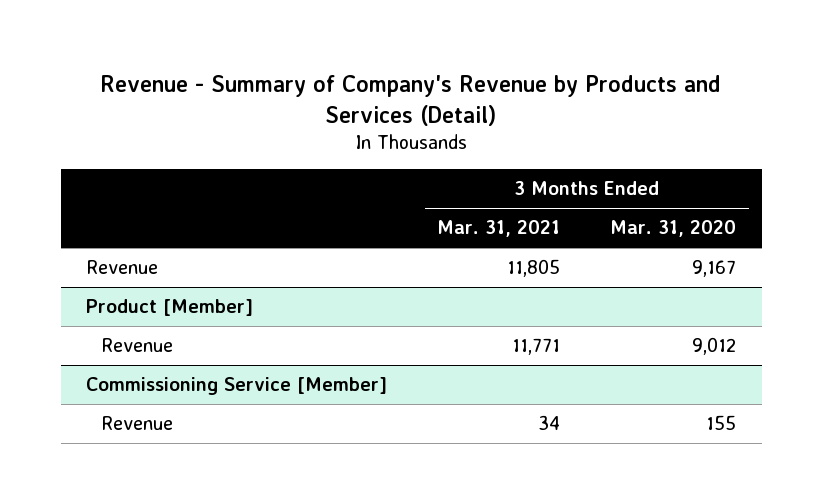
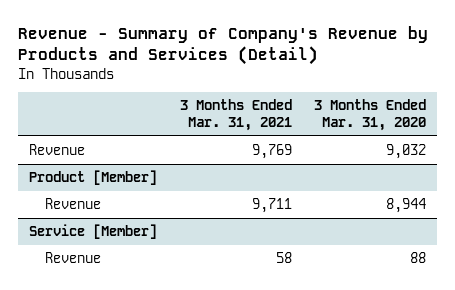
- Revenue | 11,805 | 9,167
+ Revenue | 9,769 | 9,032
@ Product [Member]
- Revenue | 11,771 | 9,012
- Commissioning Service [Member]
- Revenue | 34 | 155
@ Product [Member]
+ Revenue | 9,711 | 8,944
+ Service [Member]
+ Revenue | 58 | 88

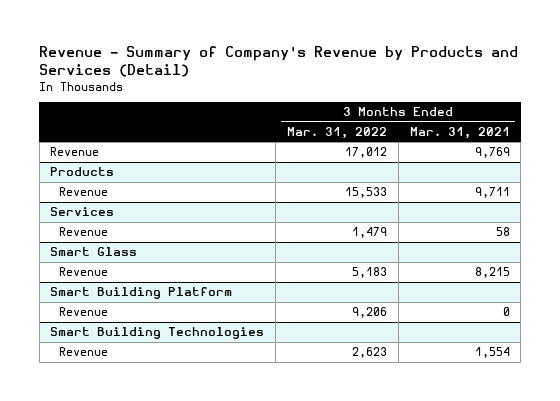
- | 3 Months Ended Mar. 31, 2021 | 3 Months Ended Mar. 31, 2020
+ | 3 Months Ended Mar. 31, 2022 | 3 Months Ended Mar. 31, 2021
- Product [Member]
+ Products
- Service [Member]
+ Services
+ Smart Glass
+ Revenue | 5,183 | 8,215
+ Smart Building Platform
+ Revenue | 9,206 | 0
+ Smart Building Technologies
+ Revenue | 2,623 | 1,554

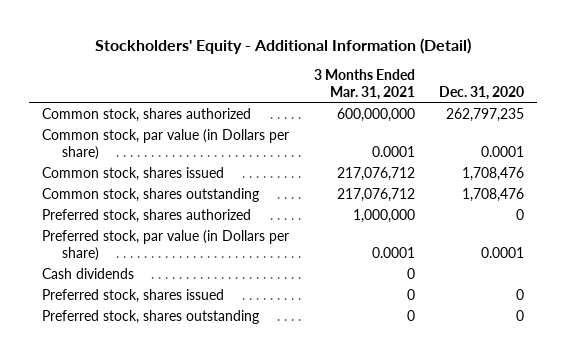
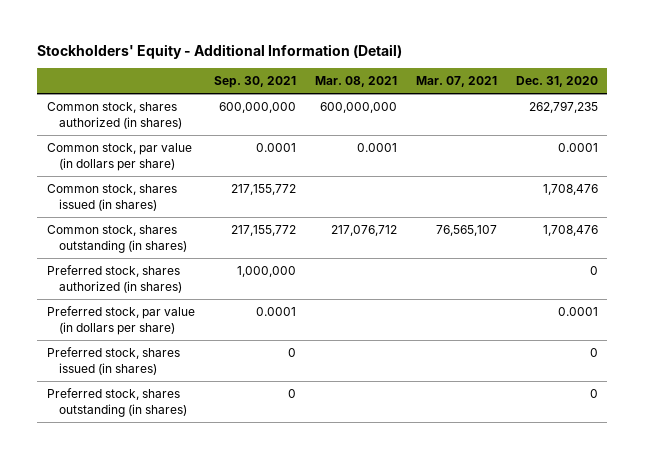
- | 3 Months Ended Mar. 31, 2021 | Dec. 31, 2020
+ | Sep. 30, 2021 | Mar. 08, 2021 | Mar. 07, 2021 | Dec. 31, 2020
- Common stock, shares authorized | 600,000,000 | 262,797,235
- Common stock, par value (in Dollars per share) | 0.0001 | 0.0001
- Common stock, shares issued | 217,076,712 | 1,708,476
- Common stock, shares outstanding | 217,076,712 | 1,708,476
- Preferred stock, shares authorized | 1,000,000 | 0
- Preferred stock, par value (in Dollars per share) | 0.0001 | 0.0001
- Cash dividends | 0 |
- Preferred stock, shares issued | 0 | 0
- Preferred stock, shares outstanding | 0 | 0
+ Common stock, shares authorized (in shares) | 600,000,000 | 600,000,000 | | 262,797,235
+ Common stock, par value (in dollars per share) | 0.0001 | 0.0001 | | 0.0001
+ Common stock, shares issued (in shares) | 217,155,772 | | | 1,708,476
+ Common stock, shares outstanding (in shares) | 217,155,772 | 217,076,712 | 76,565,107 | 1,708,476
+ Preferred stock, shares authorized (in shares) | 1,000,000 | | | 0
+ Preferred stock, par value (in dollars per share) | 0.0001 | | | 0.0001
+ Preferred stock, shares issued (in shares) | 0 | | | 0
+ Preferred stock, shares outstanding (in shares) | 0 | | | 0

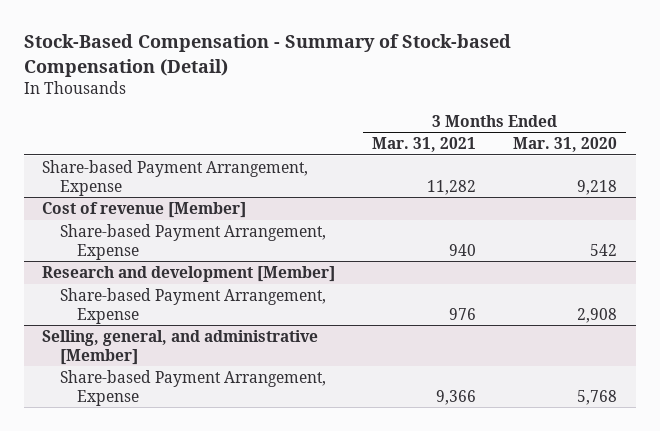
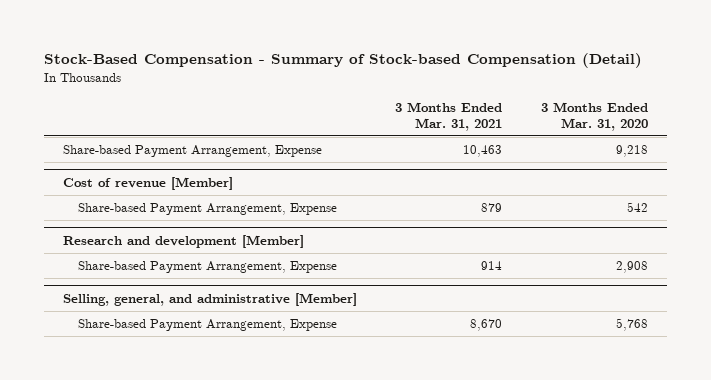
- Share-based Payment Arrangement, Expense | 11,282 | 9,218
+ Share-based Payment Arrangement, Expense | 10,463 | 9,218
@ Cost of revenue [Member]
- Share-based Payment Arrangement, Expense | 940 | 542
+ Share-based Payment Arrangement, Expense | 879 | 542
@ Research and development [Member]
- Share-based Payment Arrangement, Expense | 976 | 2,908
+ Share-based Payment Arrangement, Expense | 914 | 2,908
@ Selling, general, and administrative [Member]
- Share-based Payment Arrangement, Expense | 9,366 | 5,768
+ Share-based Payment Arrangement, Expense | 8,670 | 5,768

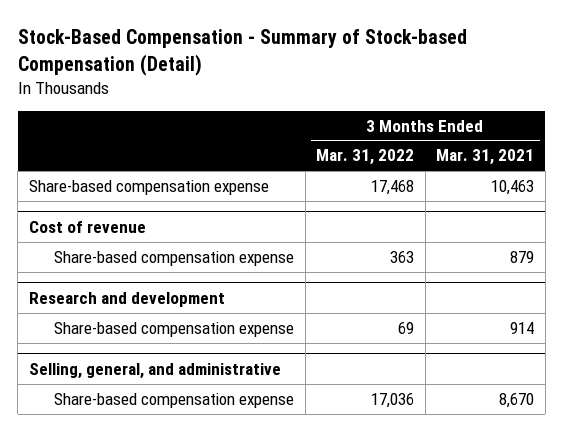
- | 3 Months Ended Mar. 31, 2021 | 3 Months Ended Mar. 31, 2020
+ | 3 Months Ended Mar. 31, 2022 | 3 Months Ended Mar. 31, 2021
- Share-based Payment Arrangement, Expense | 10,463 | 9,218
- Cost of revenue [Member]
- Share-based Payment Arrangement, Expense | 879 | 542
- Research and development [Member]
- Share-based Payment Arrangement, Expense | 914 | 2,908
- Selling, general, and administrative [Member]
- Share-based Payment Arrangement, Expense | 8,670 | 5,768
+ Share-based compensation expense | 17,468 | 10,463
+ Cost of revenue
+ Share-based compensation expense | 363 | 879
+ Research and development
+ Share-based compensation expense | 69 | 914
+ Selling, general, and administrative
+ Share-based compensation expense | 17,036 | 8,670

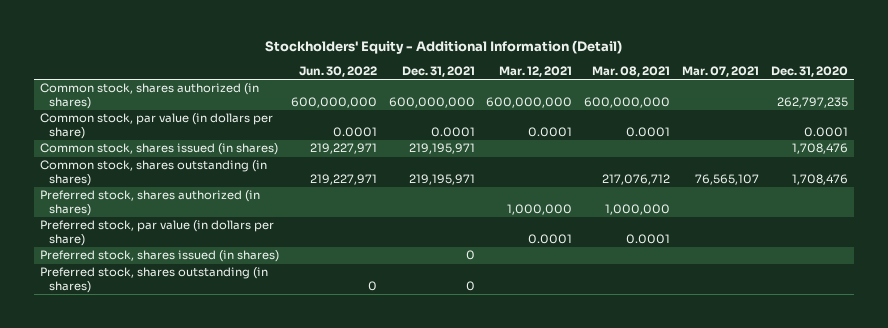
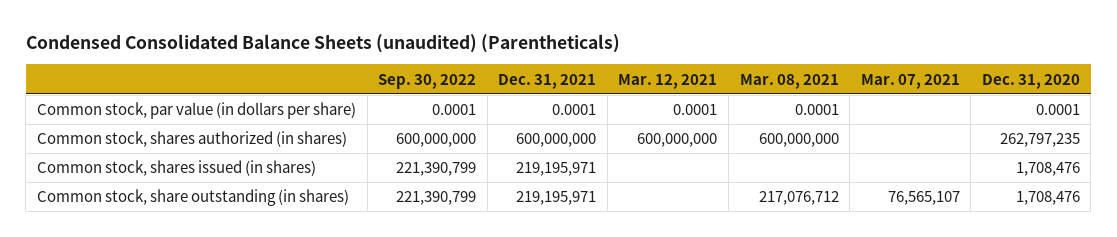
- Stockholders' Equity - Additional Information (Detail)
+ Condensed Consolidated Balance Sheets (unaudited) (Parentheticals)
- | Jun. 30, 2022 | Dec. 31, 2021 | Mar. 12, 2021 | Mar. 08, 2021 | Mar. 07, 2021 | Dec. 31, 2020
+ | Sep. 30, 2022 | Dec. 31, 2021 | Mar. 12, 2021 | Mar. 08, 2021 | Mar. 07, 2021 | Dec. 31, 2020
moved down: Common stock, shares authorized (in shares) | 600,000,000 | 600,000,000 | 600,000,000 | 600,000,000 | | 262,797,235
- Common stock, shares outstanding (in shares) | 219,227,971 | 219,195,971 | | 217,076,712 | 76,565,107 | 1,708,476
- Preferred stock, shares authorized (in shares) | | | 1,000,000 | 1,000,000 | |
- Preferred stock, par value (in dollars per share) | | | 0.0001 | 0.0001 | |
- Preferred stock, shares issued (in shares) | | 0 | | | |
- Preferred stock, shares outstanding (in shares) | 0 | 0 | | | |
+ Common stock, share outstanding (in shares) | 221,390,799 | 219,195,971 | | 217,076,712 | 76,565,107 | 1,708,476

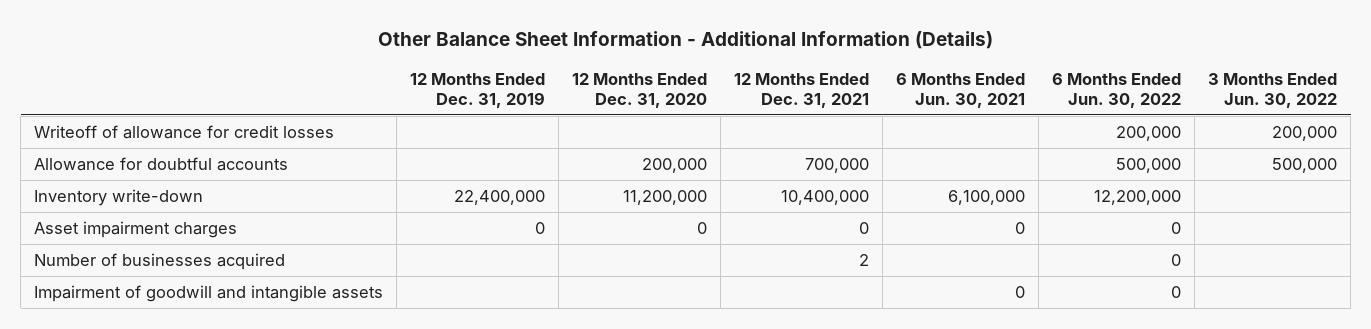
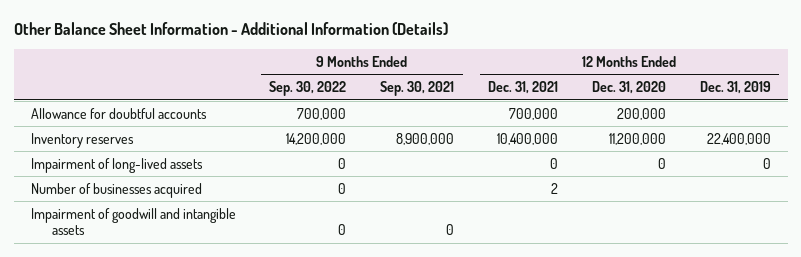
- | 12 Months Ended Dec. 31, 2019 | 12 Months Ended Dec. 31, 2020 | 12 Months Ended Dec. 31, 2021 | 6 Months Ended Jun. 30, 2021 | 6 Months Ended Jun. 30, 2022 | 3 Months Ended Jun. 30, 2022
+ | 9 Months Ended Sep. 30, 2022 | 9 Months Ended Sep. 30, 2021 | 12 Months Ended Dec. 31, 2021 | 12 Months Ended Dec. 31, 2020 | 12 Months Ended Dec. 31, 2019
- Writeoff of allowance for credit losses | | | | | 200,000 | 200,000
- Inventory write-down | 22,400,000 | 11,200,000 | 10,400,000 | 6,100,000 | 12,200,000 |
- Asset impairment charges | 0 | 0 | 0 | 0 | 0 |
+ Inventory reserves | 14,200,000 | 8,900,000 | 10,400,000 | 11,200,000 | 22,400,000
+ Impairment of long-lived assets | 0 | | 0 | 0 | 0

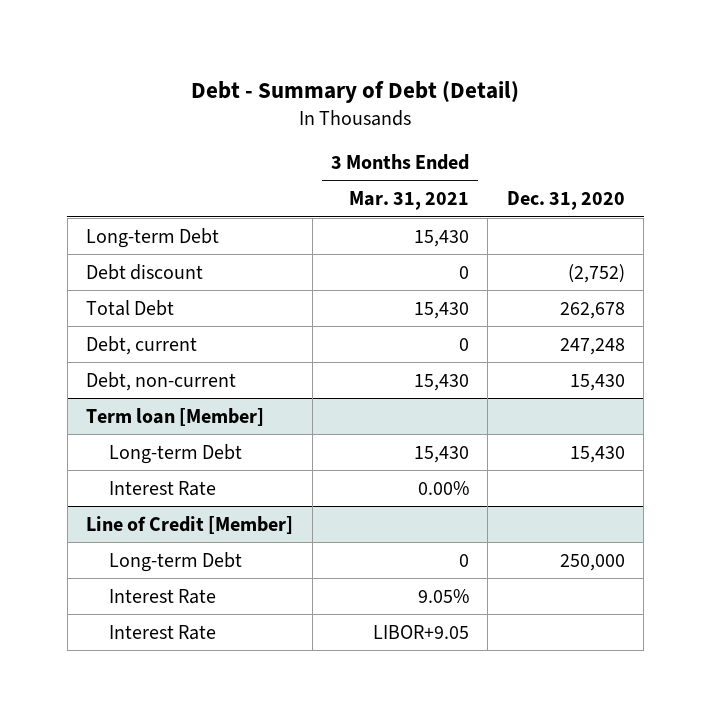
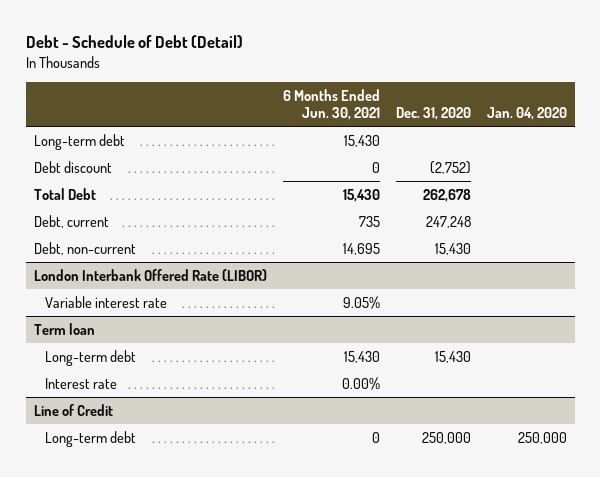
- Debt - Summary of Debt (Detail)
+ Debt - Schedule of Debt (Detail)
- | 3 Months Ended Mar. 31, 2021 | Dec. 31, 2020
+ | 6 Months Ended Jun. 30, 2021 | Dec. 31, 2020 | Jan. 04, 2020
- Long-term Debt | 15,430 |
+ Long-term debt | 15,430 | |
- Term loan [Member]
- Long-term Debt | 15,430 | 15,430
- Interest Rate | 0.00% |
- Line of Credit [Member]
- Long-term Debt | 0 | 250,000
- Interest Rate | 9.05% |
- Interest Rate | LIBOR+9.05 |
+ London Interbank Offered Rate (LIBOR)
+ Variable interest rate | 9.05% | |
+ Term loan
+ Long-term debt | 15,430 | 15,430 |
+ Interest rate | 0.00% | |
+ Line of Credit
+ Long-term debt | 0 | 250,000 | 250,000

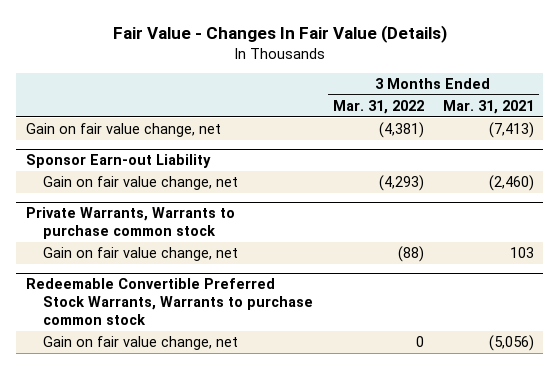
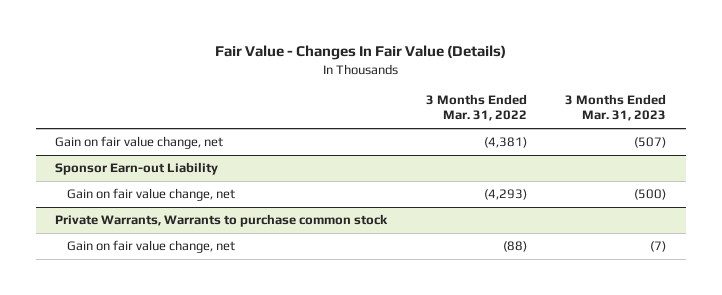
- | 3 Months Ended Mar. 31, 2022 | 3 Months Ended Mar. 31, 2021
+ | 3 Months Ended Mar. 31, 2022 | 3 Months Ended Mar. 31, 2023
- Redeemable Convertible Preferred Stock Warrants, Warrants to purchase common stock
- Gain on fair value change, net | 0 | (5,056)

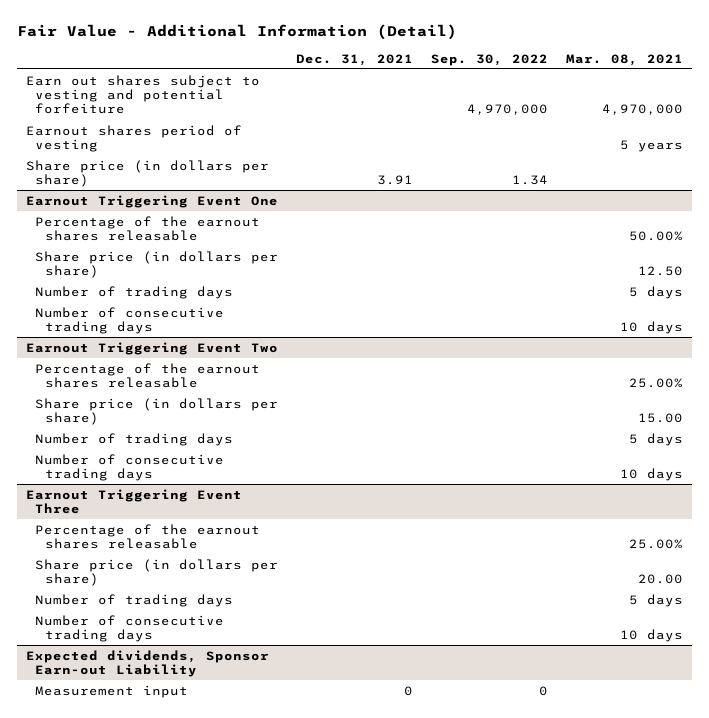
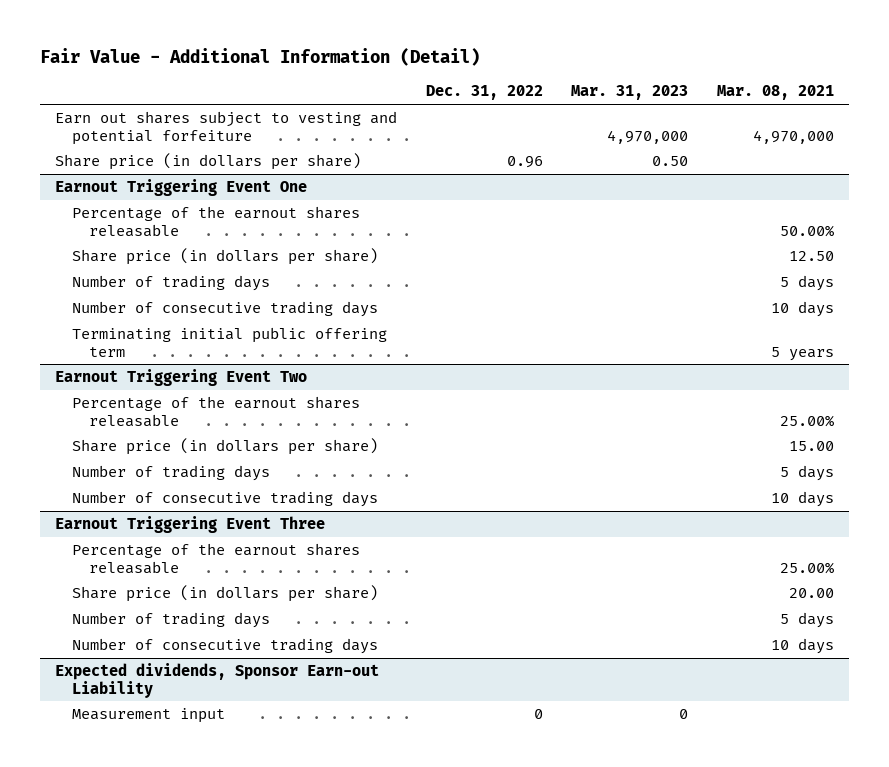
- | Dec. 31, 2021 | Sep. 30, 2022 | Mar. 08, 2021
+ | Dec. 31, 2022 | Mar. 31, 2023 | Mar. 08, 2021
- Earnout shares period of vesting | | | 5 years
@ Earnout Triggering Event One
+ Terminating initial public offering term | | | 5 years

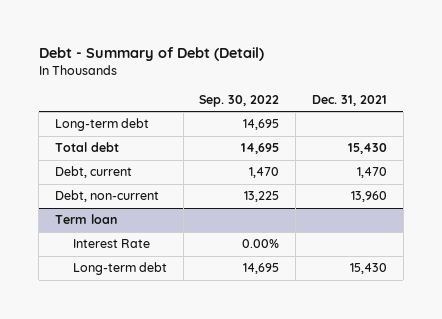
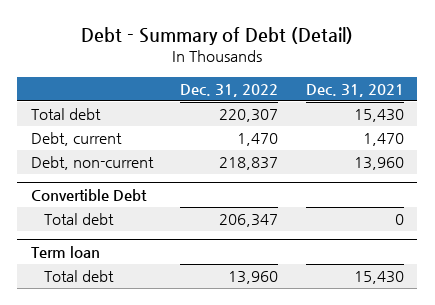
- | Sep. 30, 2022 | Dec. 31, 2021
+ | Dec. 31, 2022 | Dec. 31, 2021
- Long-term debt | 14,695 |
+ Convertible Debt
+ Total debt | 206,347 | 0
@ Term loan
- Interest Rate | 0.00% |
- Long-term debt | 14,695 | 15,430
+ Total debt | 13,960 | 15,430

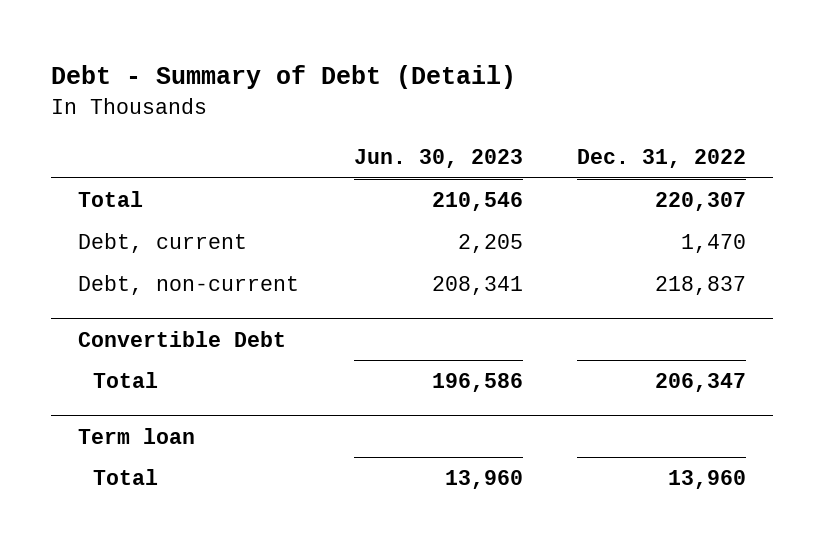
- | Dec. 31, 2022 | Dec. 31, 2021
+ | Jun. 30, 2023 | Dec. 31, 2022
- Total debt | 220,307 | 15,430
+ Total | 210,546 | 220,307
@ Convertible Debt
- Total debt | 206,347 | 0
+ Total | 196,586 | 206,347
@ Term loan
- Total debt | 13,960 | 15,430
+ Total | 13,960 | 13,960

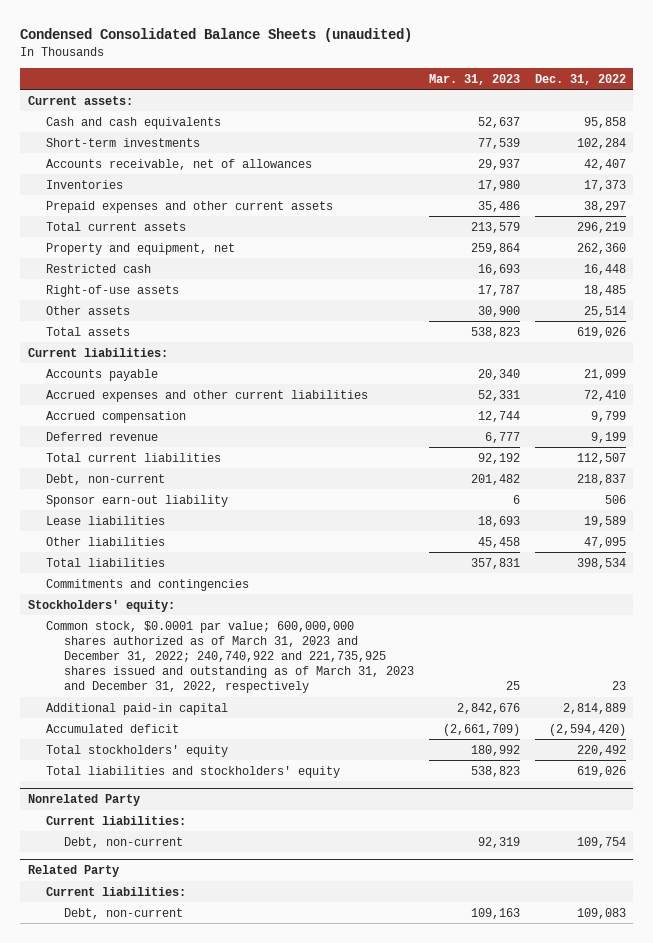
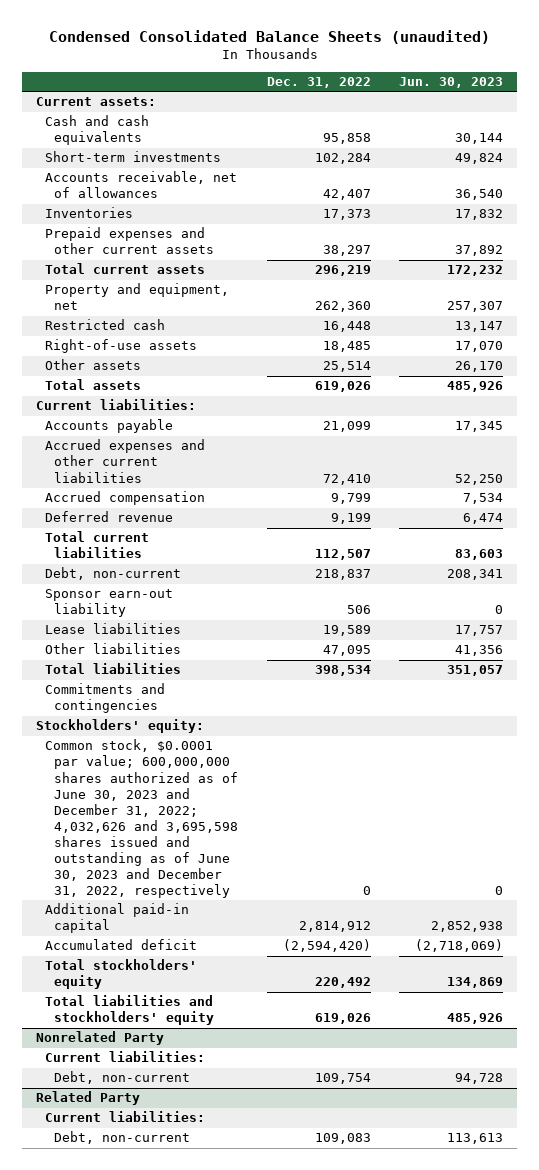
- | Mar. 31, 2023 | Dec. 31, 2022
+ | Dec. 31, 2022 | Jun. 30, 2023
- Common stock, $0.0001 par value; 600,000,000 shares authorized as of March 31, 2023 and December 31, 2022; 240,740,922 and 221,735,925 shares issued and outstanding as of March 31, 2023 and December 31, 2022, respectively | 25 | 23
- Additional paid-in capital | 2,842,676 | 2,814,889
+ Common stock, $0.0001 par value; 600,000,000 shares authorized as of June 30, 2023 and December 31, 2022; 4,032,626 and 3,695,598 shares issued and outstanding as of June 30, 2023 and December 31, 2022, respectively | 0 | 0
+ Additional paid-in capital | 2,814,912 | 2,852,938

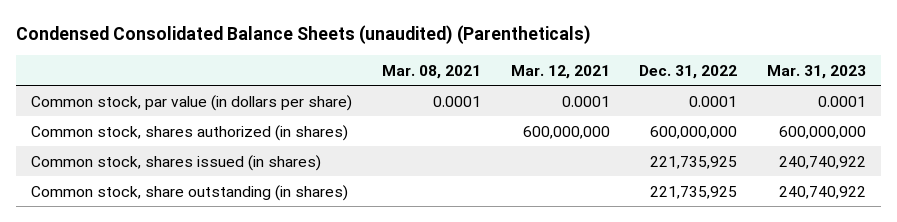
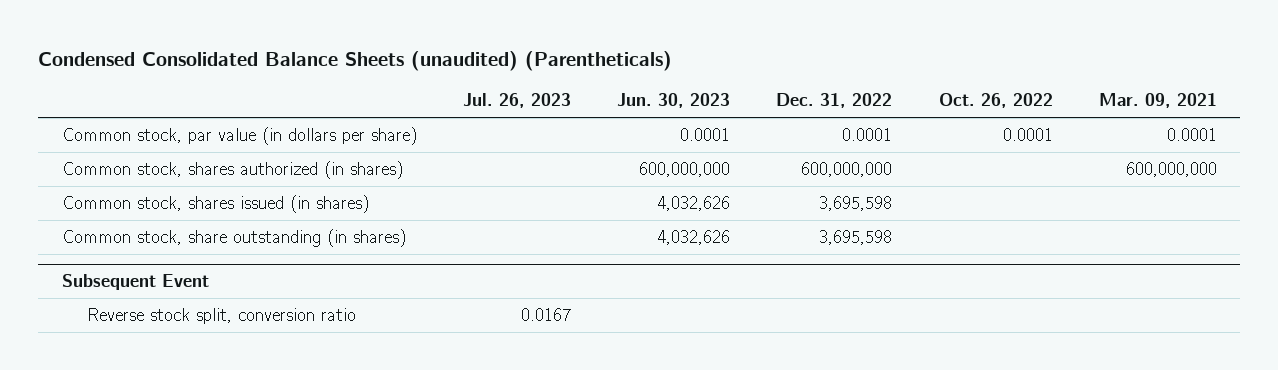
- | Mar. 08, 2021 | Mar. 12, 2021 | Dec. 31, 2022 | Mar. 31, 2023
+ | Jul. 26, 2023 | Jun. 30, 2023 | Dec. 31, 2022 | Oct. 26, 2022 | Mar. 09, 2021
- Common stock, shares issued (in shares) | | | 221,735,925 | 240,740,922
- Common stock, share outstanding (in shares) | | | 221,735,925 | 240,740,922
+ Common stock, shares issued (in shares) | | 4,032,626 | 3,695,598 | |
+ Common stock, share outstanding (in shares) | | 4,032,626 | 3,695,598 | |
+ Subsequent Event
+ Reverse stock split, conversion ratio | 0.0167 | | | |

